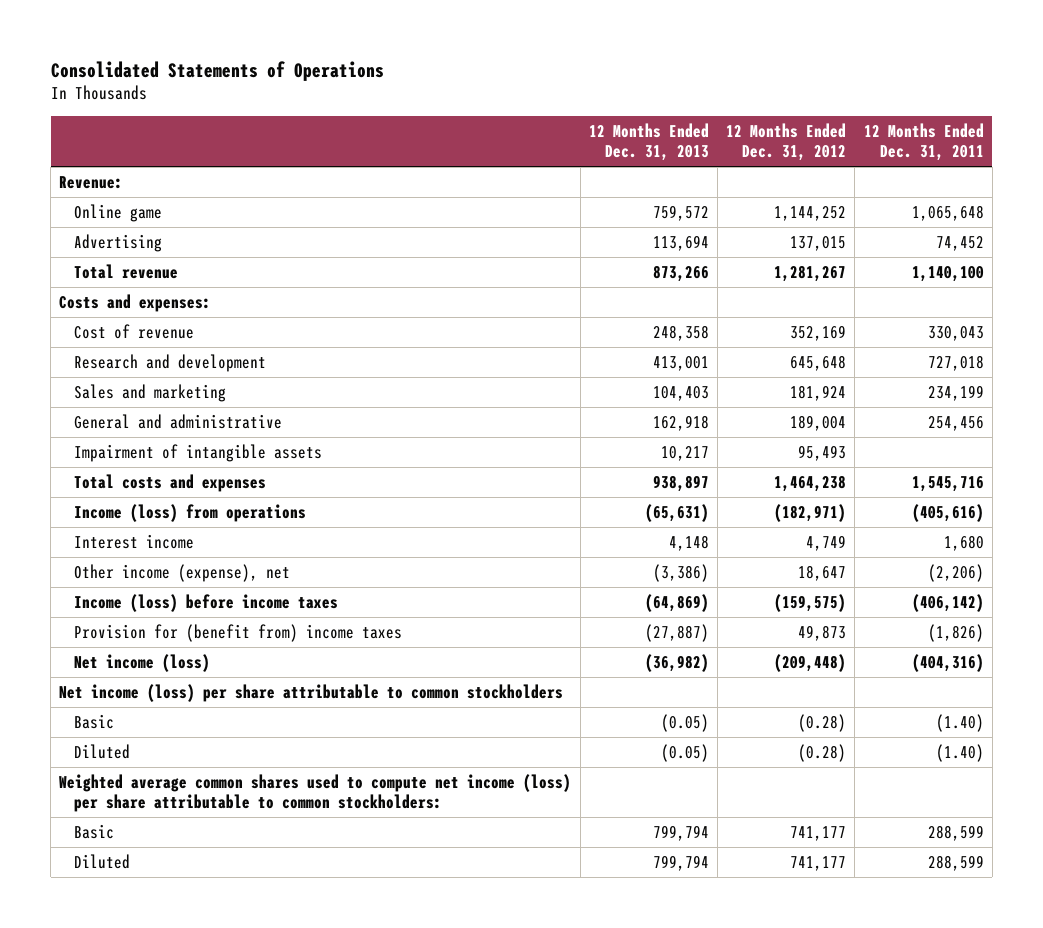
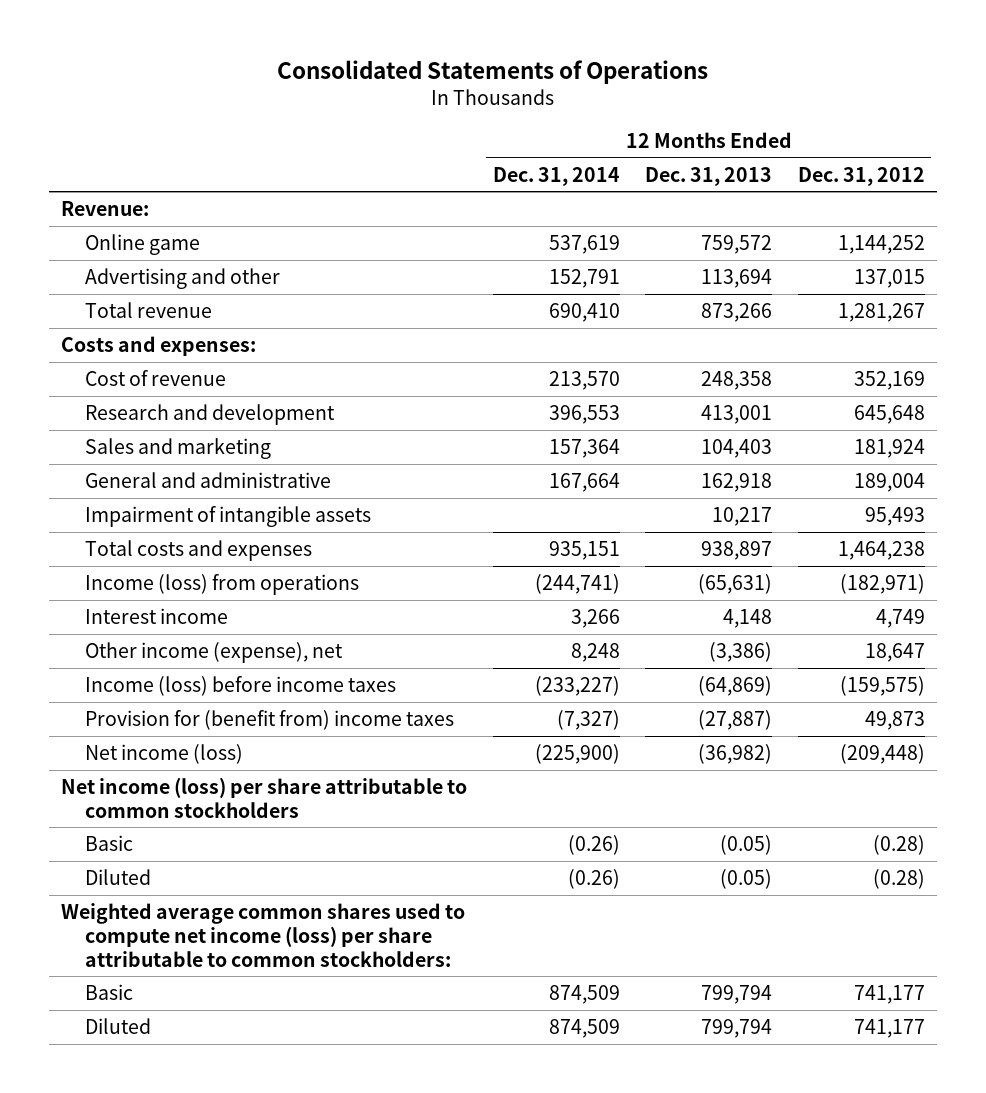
- | 12 Months Ended Dec. 31, 2013 | 12 Months Ended Dec. 31, 2012 | 12 Months Ended Dec. 31, 2011
+ | 12 Months Ended Dec. 31, 2014 | 12 Months Ended Dec. 31, 2013 | 12 Months Ended Dec. 31, 2012
- Advertising | 113,694 | 137,015 | 74,452
+ Advertising and other | 152,791 | 113,694 | 137,015

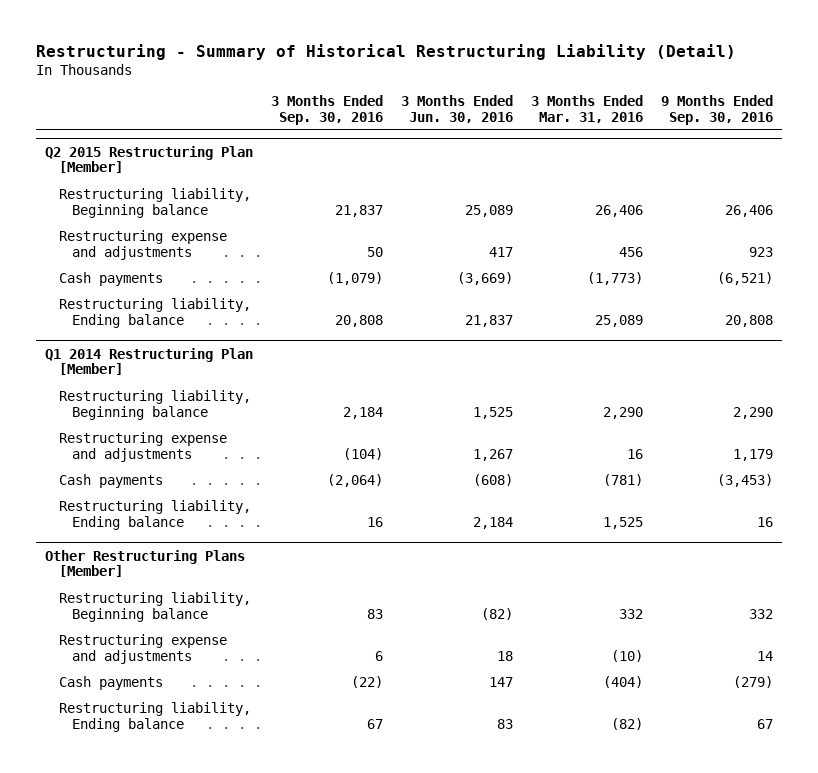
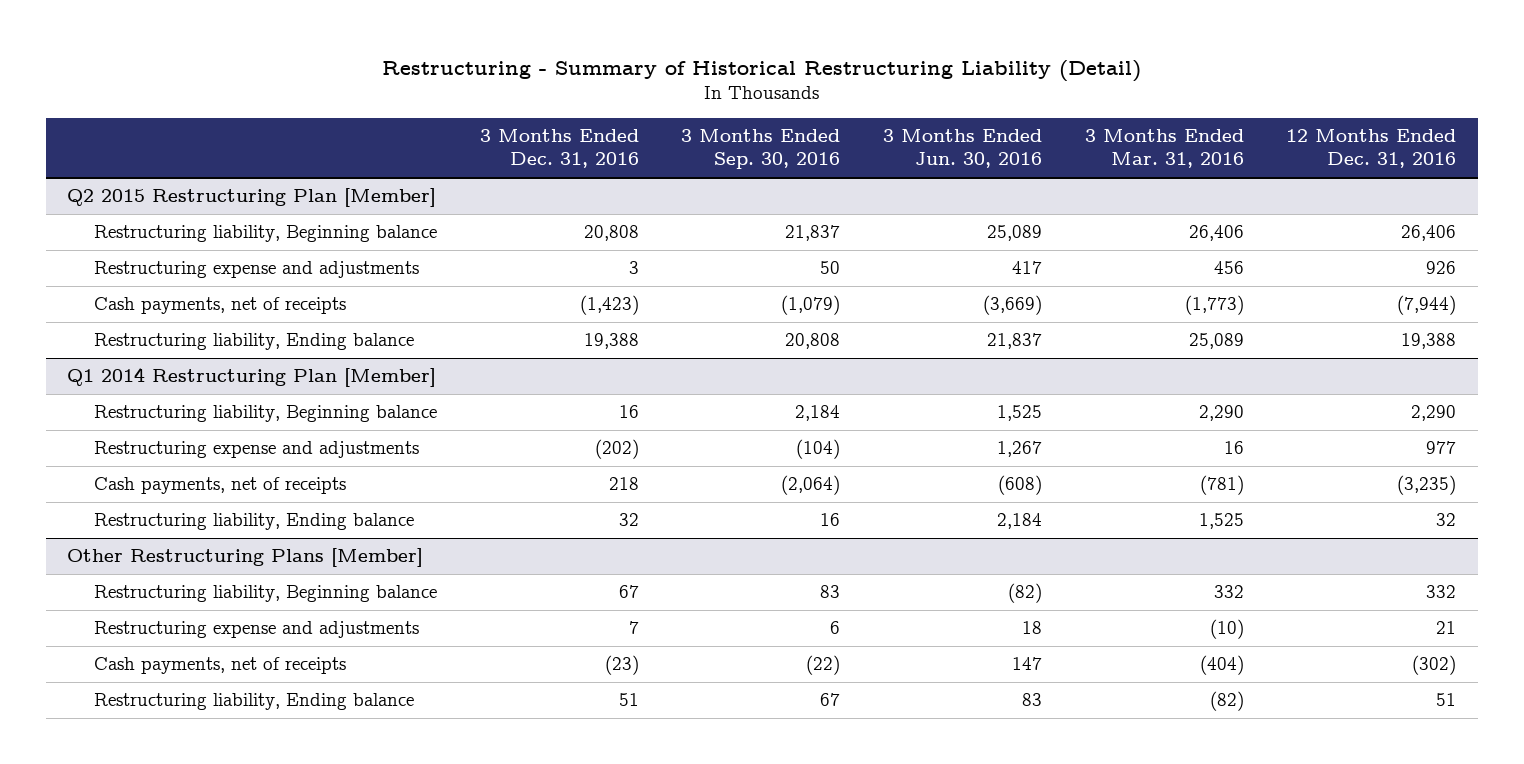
- | 3 Months Ended Sep. 30, 2016 | 3 Months Ended Jun. 30, 2016 | 3 Months Ended Mar. 31, 2016 | 9 Months Ended Sep. 30, 2016
+ | 3 Months Ended Dec. 31, 2016 | 3 Months Ended Sep. 30, 2016 | 3 Months Ended Jun. 30, 2016 | 3 Months Ended Mar. 31, 2016 | 12 Months Ended Dec. 31, 2016
@ Q2 2015 Restructuring Plan [Member]
- Cash payments | (1,079) | (3,669) | (1,773) | (6,521)
+ Cash payments, net of receipts | (1,423) | (1,079) | (3,669) | (1,773) | (7,944)
@ Q1 2014 Restructuring Plan [Member]
- Cash payments | (2,064) | (608) | (781) | (3,453)
+ Cash payments, net of receipts | 218 | (2,064) | (608) | (781) | (3,235)
@ Other Restructuring Plans [Member]
- Cash payments | (22) | 147 | (404) | (279)
+ Cash payments, net of receipts | (23) | (22) | 147 | (404) | (302)

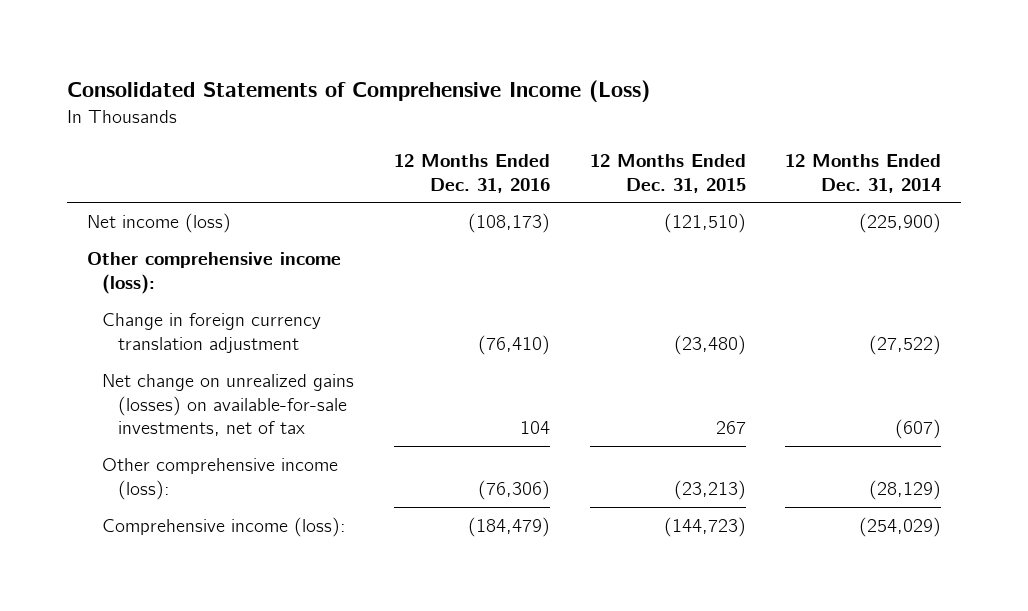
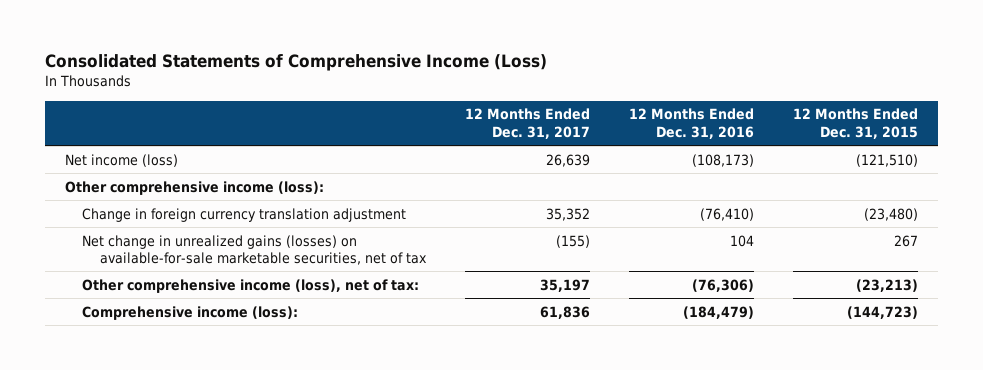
- | 12 Months Ended Dec. 31, 2016 | 12 Months Ended Dec. 31, 2015 | 12 Months Ended Dec. 31, 2014
+ | 12 Months Ended Dec. 31, 2017 | 12 Months Ended Dec. 31, 2016 | 12 Months Ended Dec. 31, 2015
- Net change on unrealized gains (losses) on available-for-sale investments, net of tax | 104 | 267 | (607)
- Other comprehensive income (loss): | (76,306) | (23,213) | (28,129)
+ Net change in unrealized gains (losses) on available-for-sale marketable securities, net of tax | (155) | 104 | 267
+ Other comprehensive income (loss), net of tax: | 35,197 | (76,306) | (23,213)

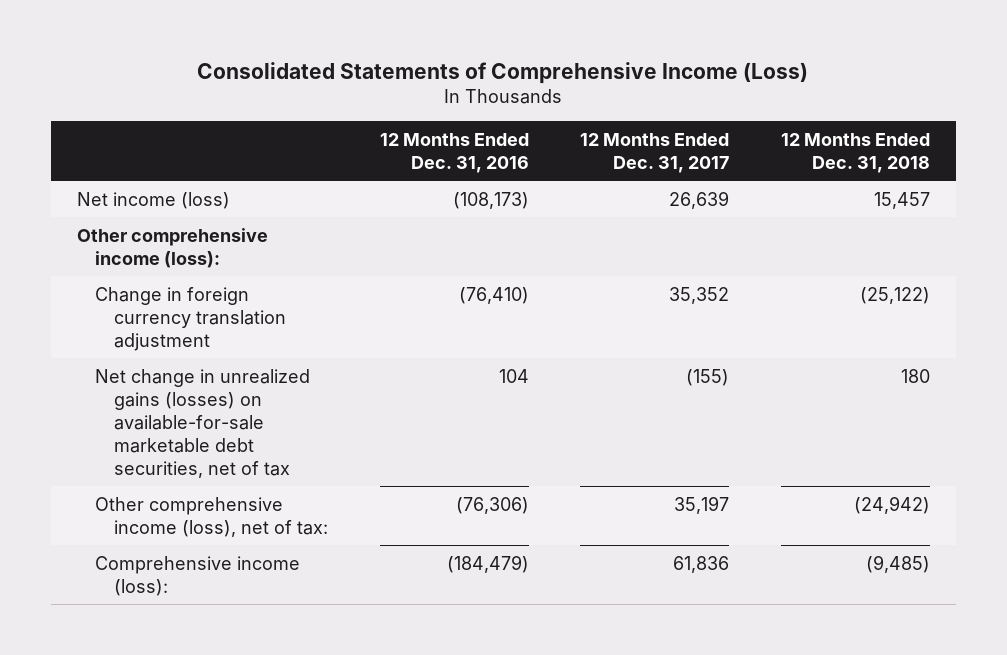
- | 12 Months Ended Dec. 31, 2017 | 12 Months Ended Dec. 31, 2016 | 12 Months Ended Dec. 31, 2015
+ | 12 Months Ended Dec. 31, 2016 | 12 Months Ended Dec. 31, 2017 | 12 Months Ended Dec. 31, 2018
- Net change in unrealized gains (losses) on available-for-sale marketable securities, net of tax | (155) | 104 | 267
+ Net change in unrealized gains (losses) on available-for-sale marketable debt securities, net of tax | 104 | (155) | 180

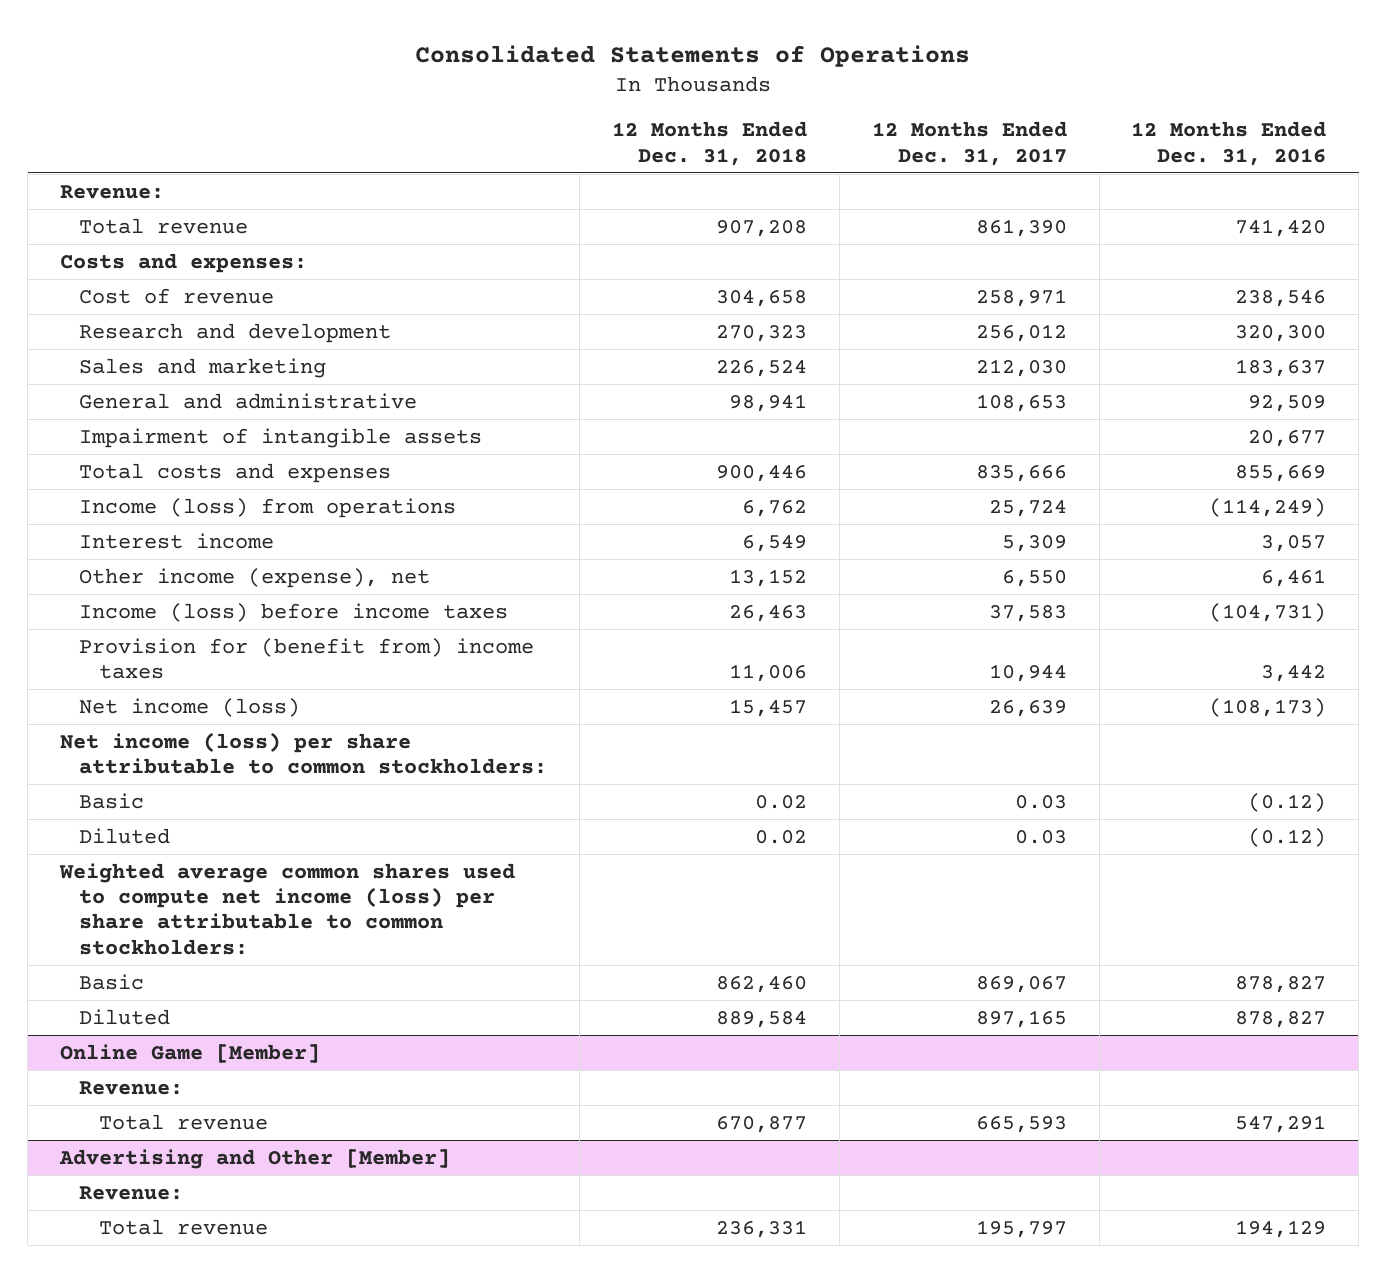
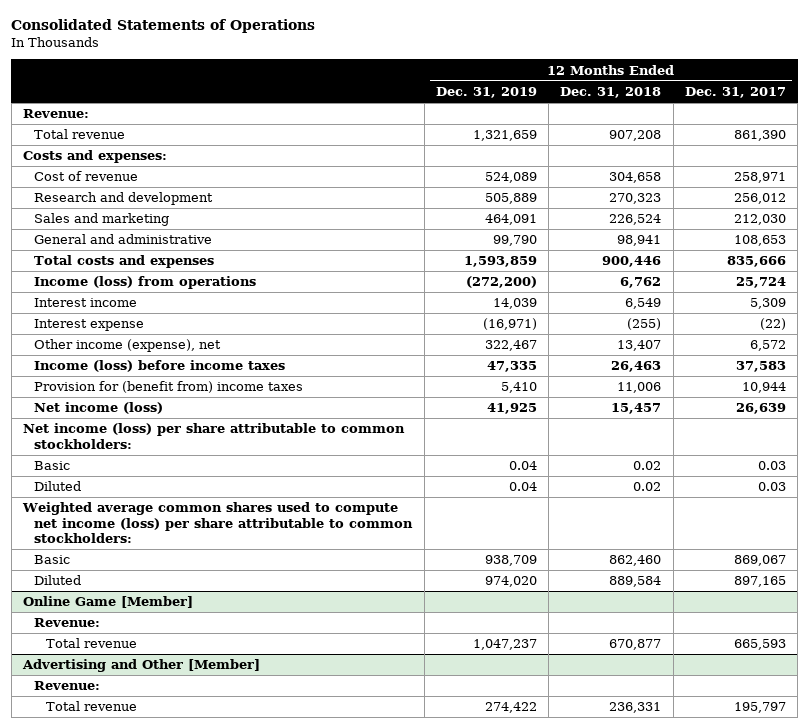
- | 12 Months Ended Dec. 31, 2018 | 12 Months Ended Dec. 31, 2017 | 12 Months Ended Dec. 31, 2016
+ | 12 Months Ended Dec. 31, 2019 | 12 Months Ended Dec. 31, 2018 | 12 Months Ended Dec. 31, 2017
- Impairment of intangible assets | | | 20,677
- Other income (expense), net | 13,152 | 6,550 | 6,461
+ Interest expense | (16,971) | (255) | (22)
+ Other income (expense), net | 322,467 | 13,407 | 6,572

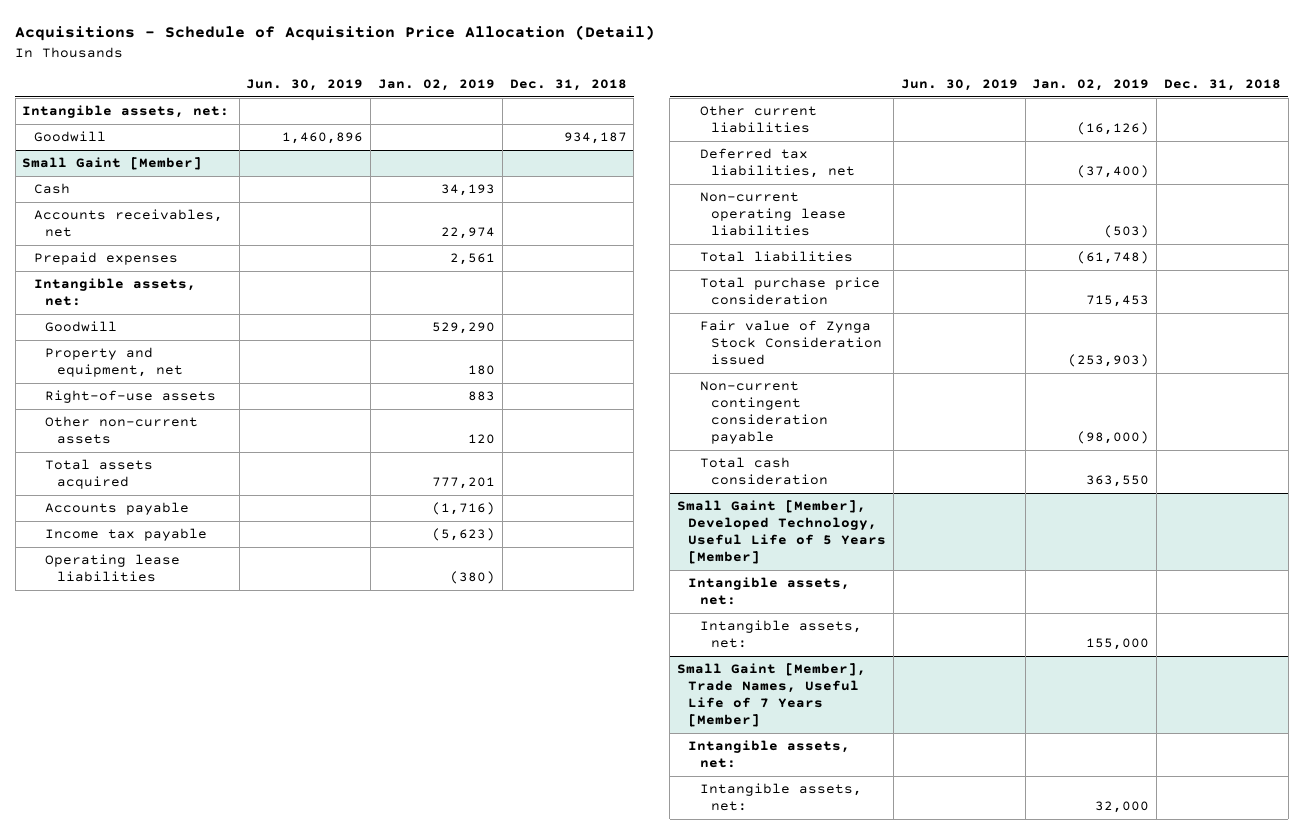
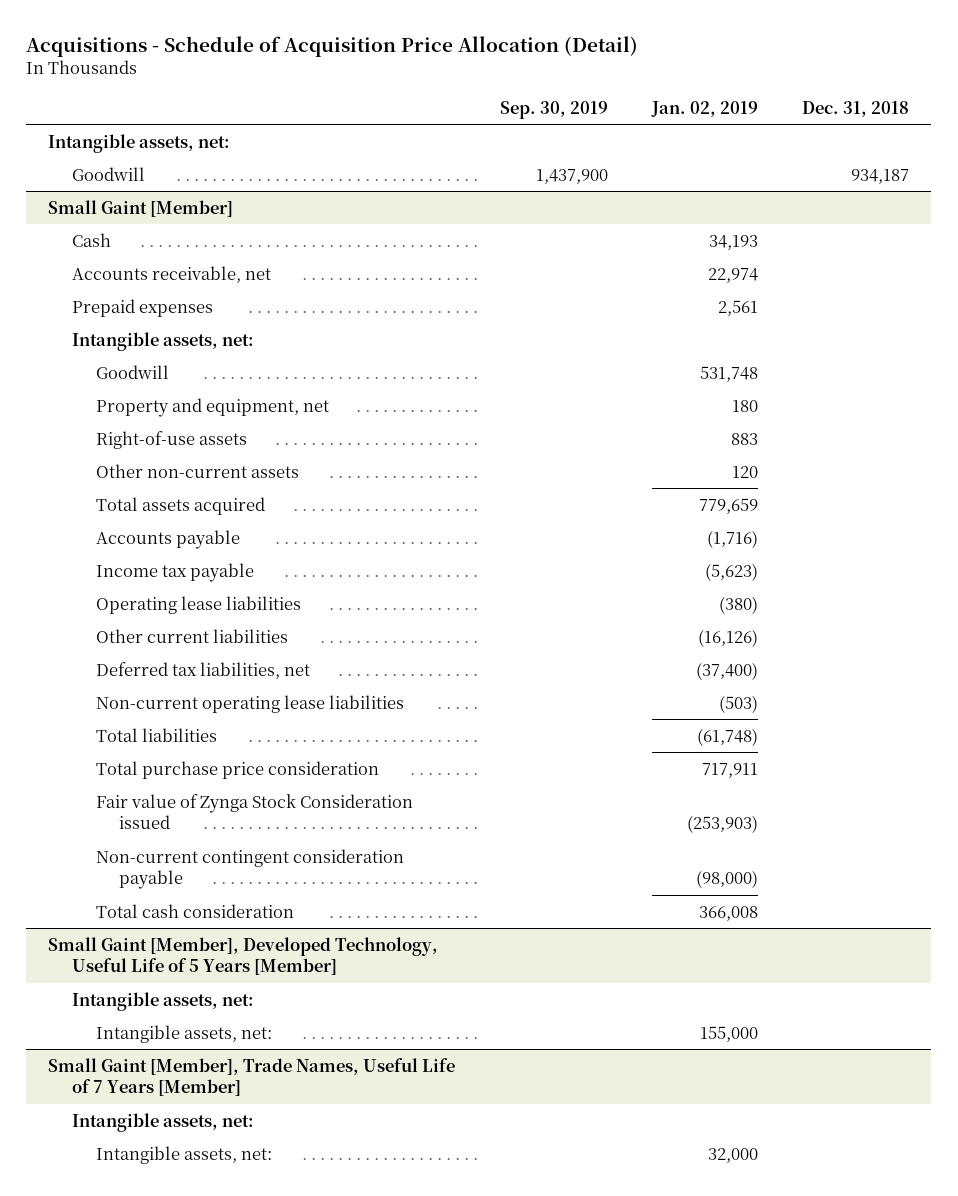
- | Jun. 30, 2019 | Jan. 02, 2019 | Dec. 31, 2018
+ | Sep. 30, 2019 | Jan. 02, 2019 | Dec. 31, 2018
@ Small Gaint [Member]
- Accounts receivables, net | | 22,974 |
+ Accounts receivable, net | | 22,974 |
- Goodwill | | 529,290 |
+ Goodwill | | 531,748 |
- Total assets acquired | | 777,201 |
+ Total assets acquired | | 779,659 |
- Total purchase price consideration | | 715,453 |
+ Total purchase price consideration | | 717,911 |
- Total cash consideration | | 363,550 |
+ Total cash consideration | | 366,008 |

